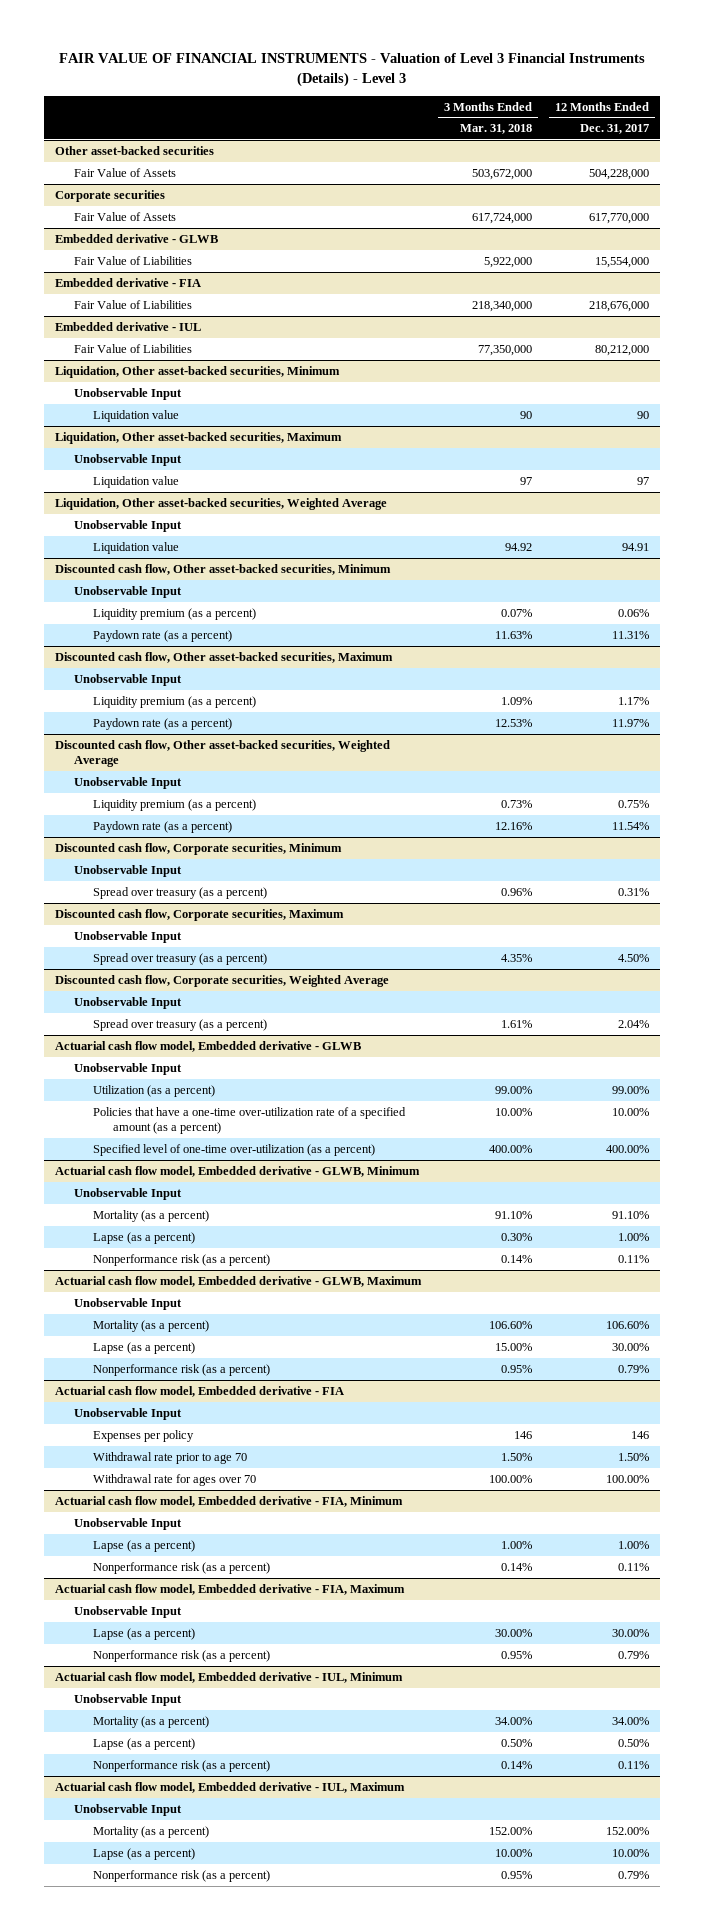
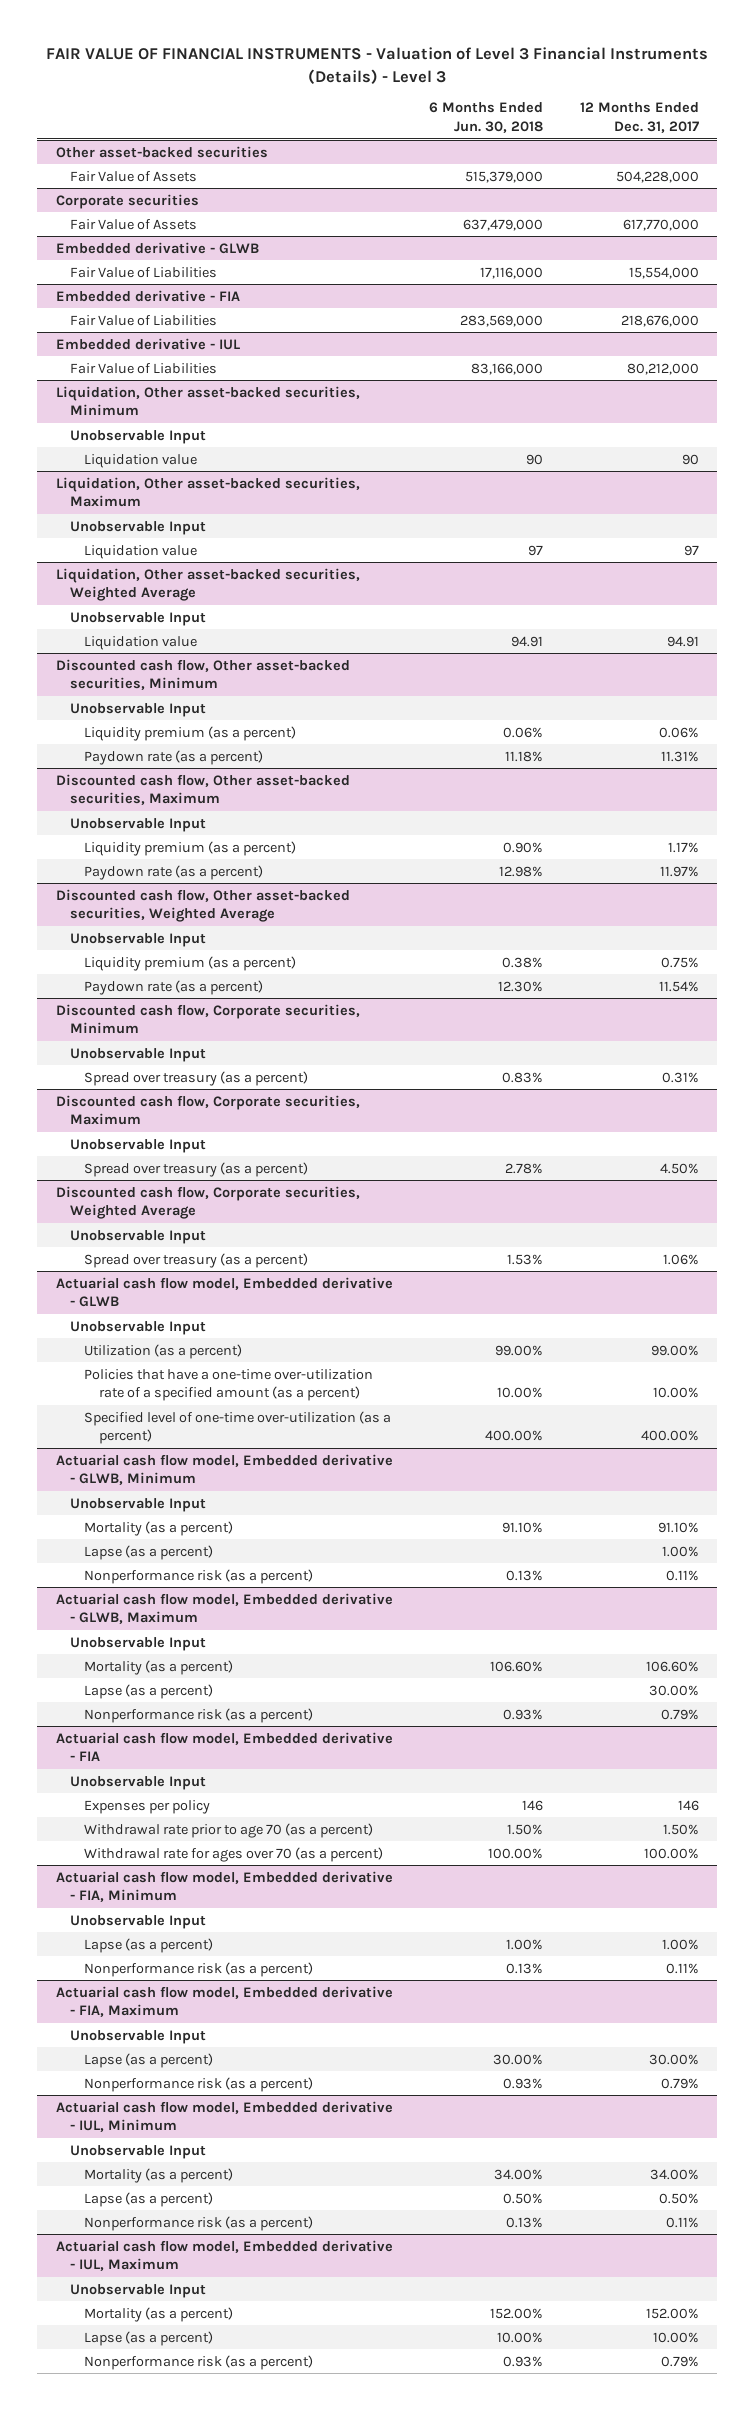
- | 3 Months Ended Mar. 31, 2018 | 12 Months Ended Dec. 31, 2017
+ | 6 Months Ended Jun. 30, 2018 | 12 Months Ended Dec. 31, 2017
@ Discounted cash flow, Corporate securities, Weighted Average
- Spread over treasury (as a percent) | 1.61% | 2.04%
+ Spread over treasury (as a percent) | 1.53% | 1.06%
@ Actuarial cash flow model, Embedded derivative - FIA
- Withdrawal rate prior to age 70 | 1.50% | 1.50%
- Withdrawal rate for ages over 70 | 100.00% | 100.00%
+ Withdrawal rate prior to age 70 (as a percent) | 1.50% | 1.50%
+ Withdrawal rate for ages over 70 (as a percent) | 100.00% | 100.00%

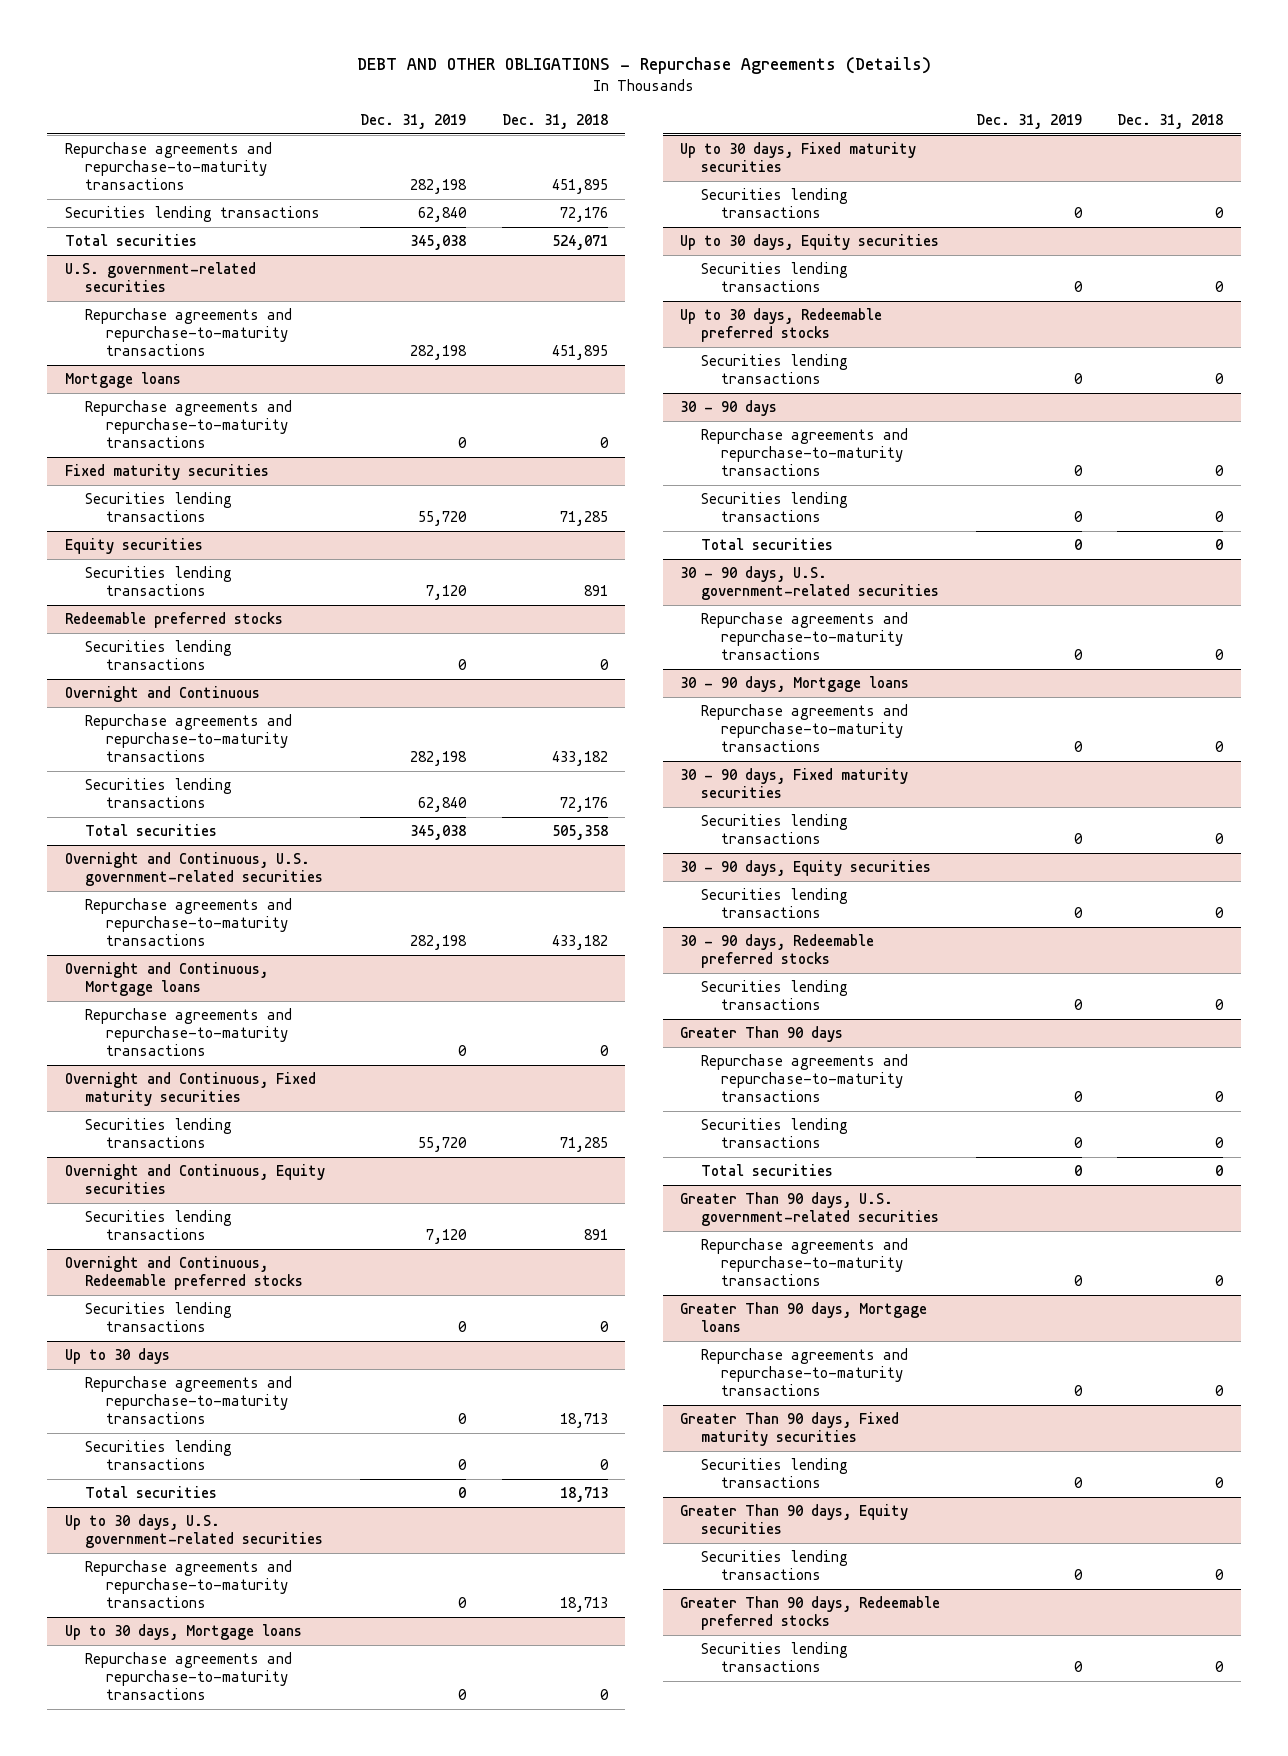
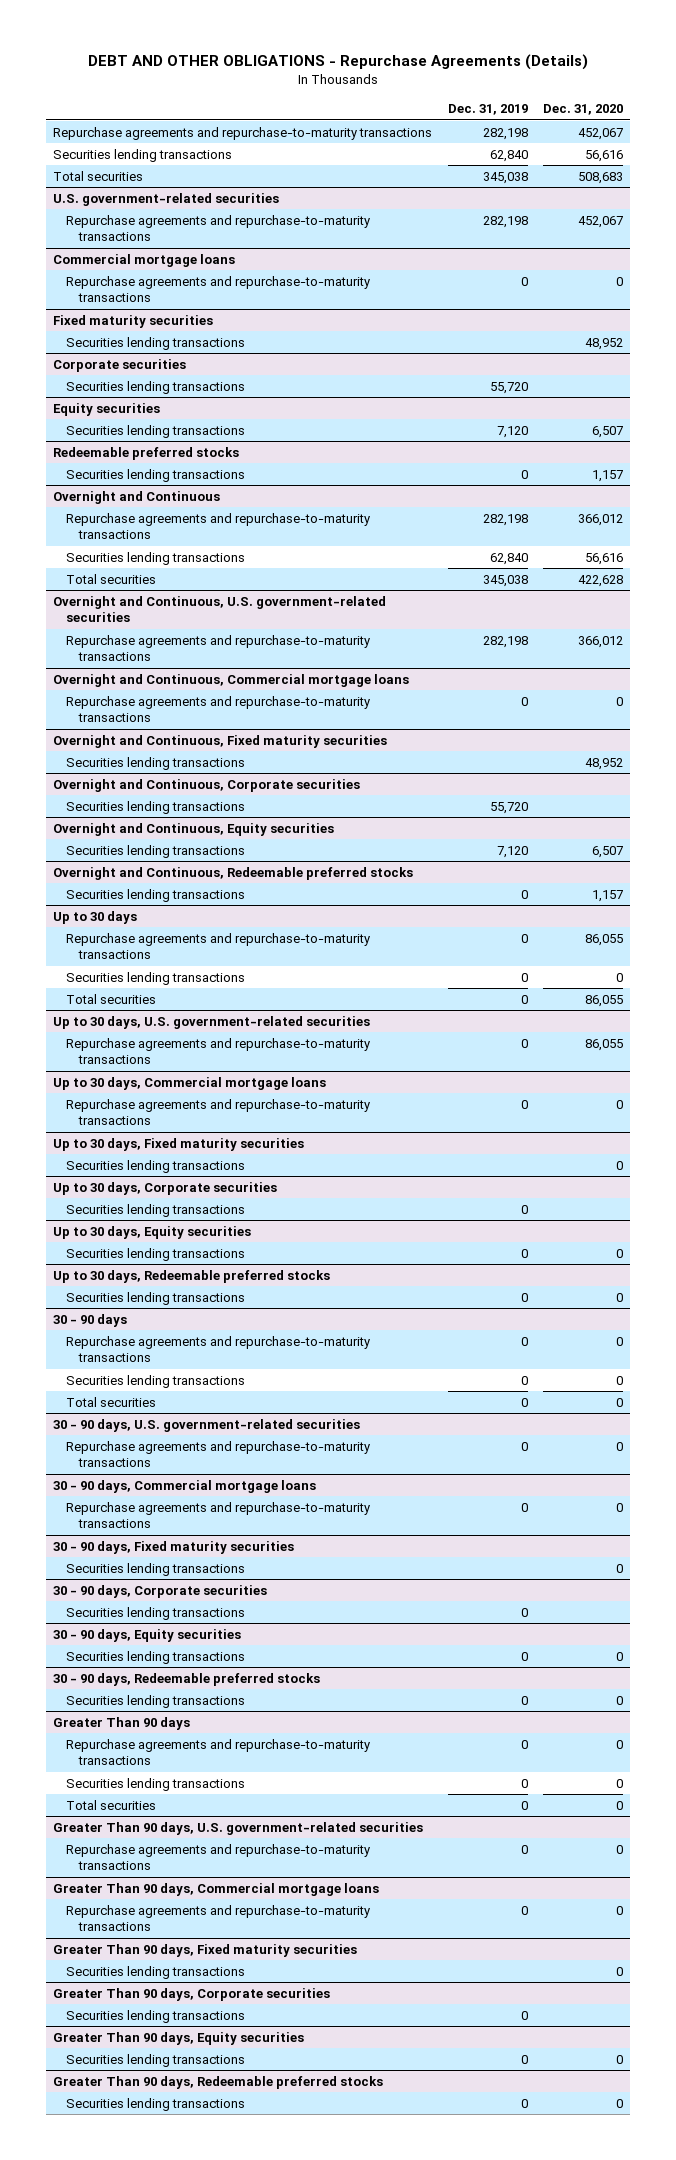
- | Dec. 31, 2019 | Dec. 31, 2018
+ | Dec. 31, 2019 | Dec. 31, 2020
- Mortgage loans
+ Commercial mortgage loans
@ Fixed maturity securities
+ Securities lending transactions | | 48,952
+ Corporate securities
- Overnight and Continuous, Mortgage loans
+ Overnight and Continuous, Commercial mortgage loans
@ Overnight and Continuous, Fixed maturity securities
+ Securities lending transactions | | 48,952
+ Overnight and Continuous, Corporate securities
- Up to 30 days, Mortgage loans
+ Up to 30 days, Commercial mortgage loans
@ Up to 30 days, Fixed maturity securities
+ Securities lending transactions | | 0
+ Up to 30 days, Corporate securities
- 30 - 90 days, Mortgage loans
+ 30 - 90 days, Commercial mortgage loans
@ 30 - 90 days, Fixed maturity securities
+ Securities lending transactions | | 0
+ 30 - 90 days, Corporate securities
- Greater Than 90 days, Mortgage loans
+ Greater Than 90 days, Commercial mortgage loans
@ Greater Than 90 days, Fixed maturity securities
+ Securities lending transactions | | 0
+ Greater Than 90 days, Corporate securities

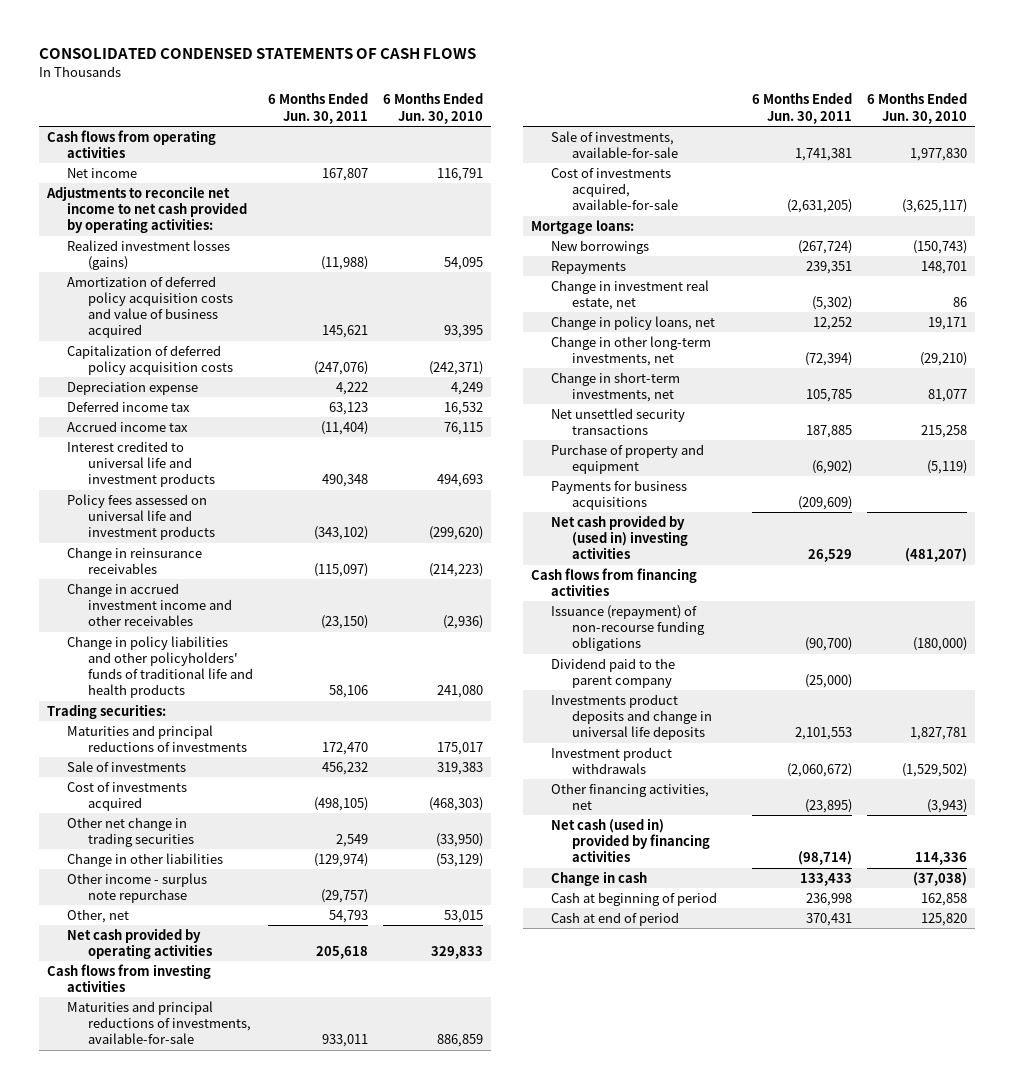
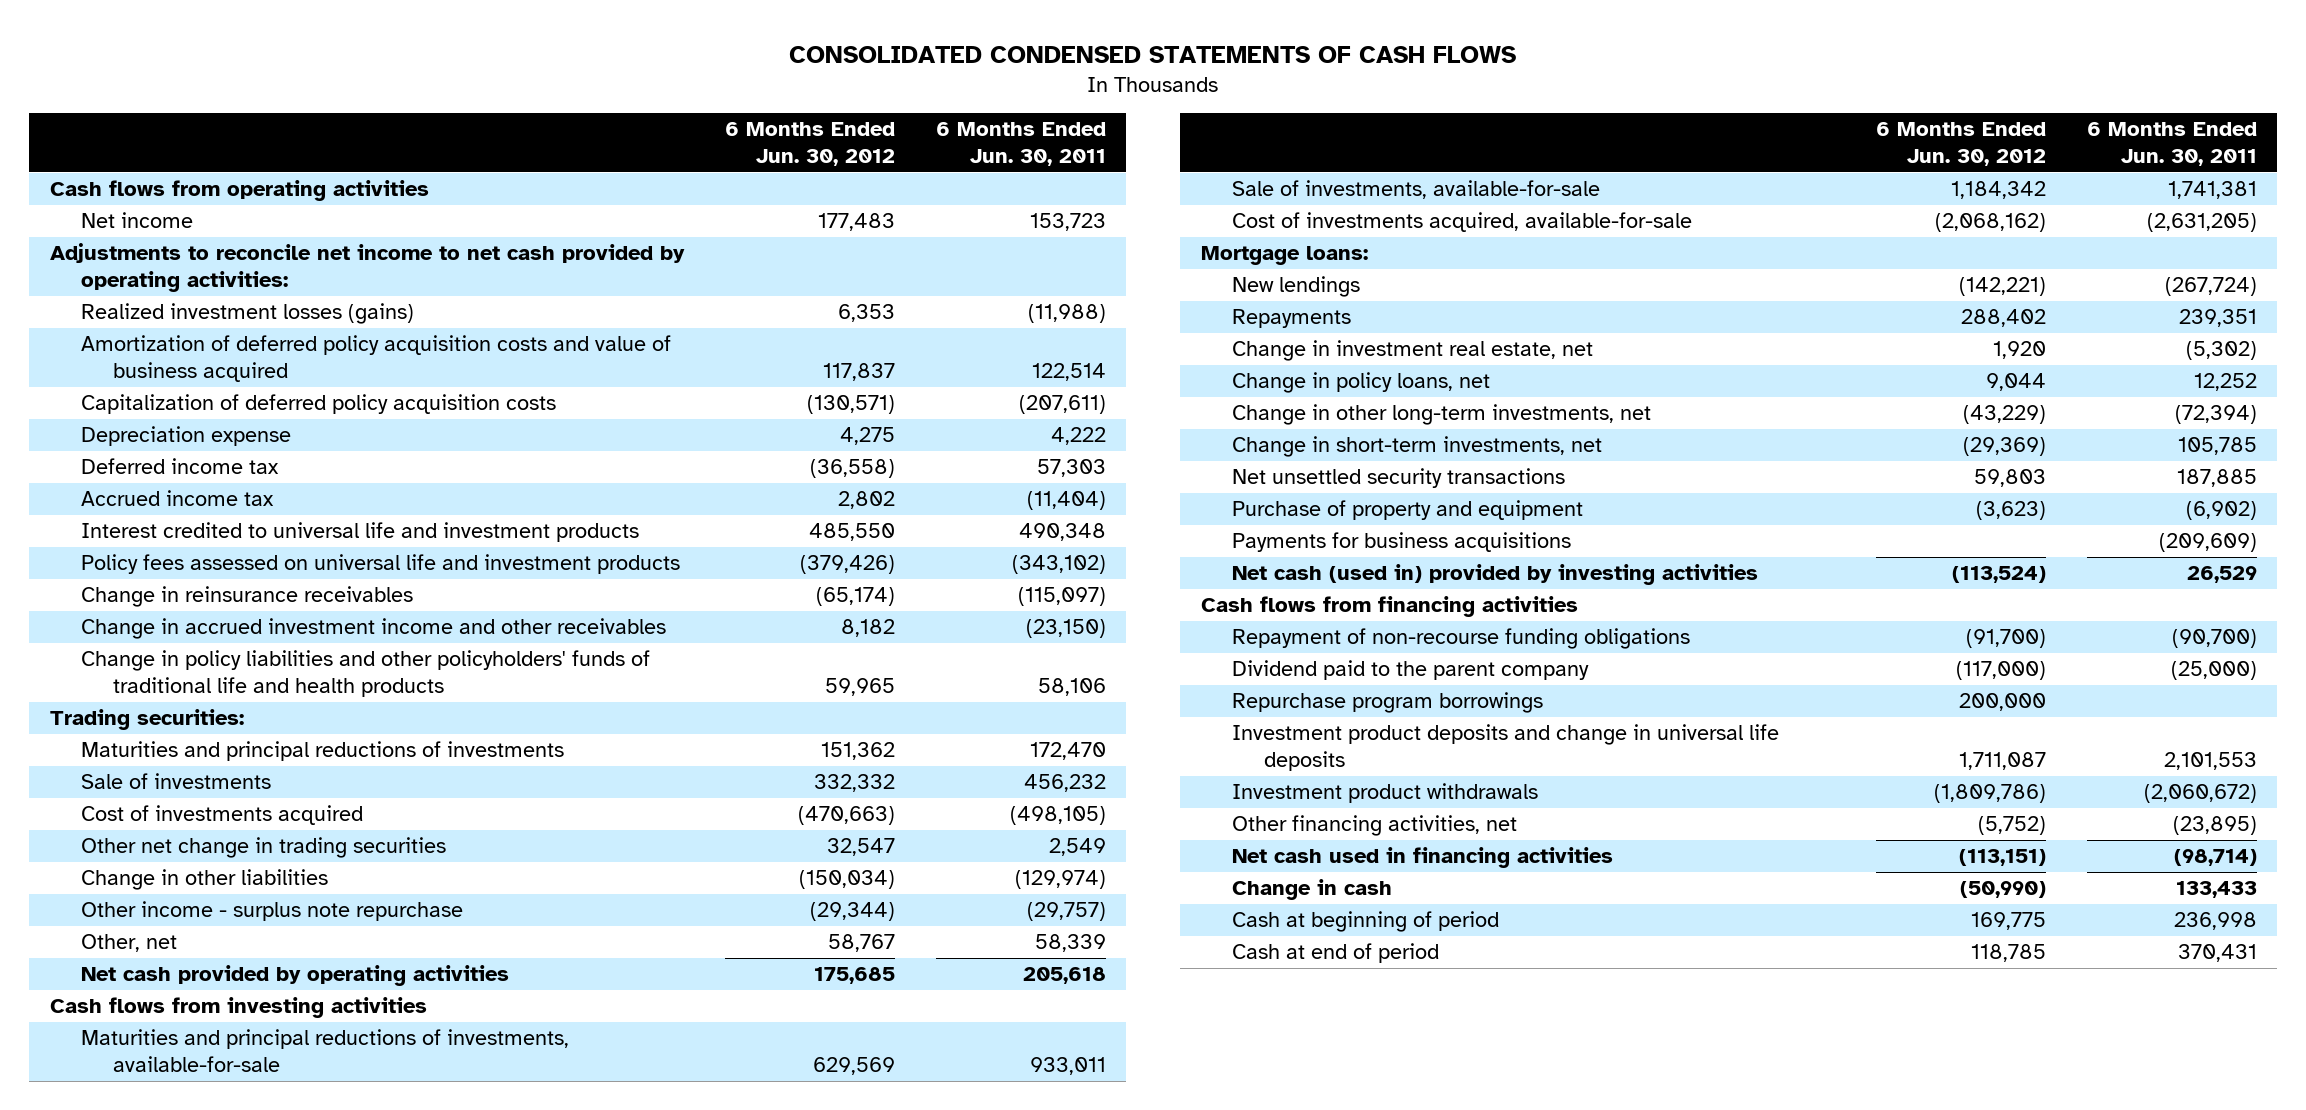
- | 6 Months Ended Jun. 30, 2011 | 6 Months Ended Jun. 30, 2010
+ | 6 Months Ended Jun. 30, 2012 | 6 Months Ended Jun. 30, 2011
- Net income | 167,807 | 116,791
+ Net income | 177,483 | 153,723
- Amortization of deferred policy acquisition costs and value of business acquired | 145,621 | 93,395
- Capitalization of deferred policy acquisition costs | (247,076) | (242,371)
+ Amortization of deferred policy acquisition costs and value of business acquired | 117,837 | 122,514
+ Capitalization of deferred policy acquisition costs | (130,571) | (207,611)
- Deferred income tax | 63,123 | 16,532
+ Deferred income tax | (36,558) | 57,303
- Other, net | 54,793 | 53,015
+ Other, net | 58,767 | 58,339
- New borrowings | (267,724) | (150,743)
+ New lendings | (142,221) | (267,724)
- Net cash provided by (used in) investing activities | 26,529 | (481,207)
+ Net cash (used in) provided by investing activities | (113,524) | 26,529
- Issuance (repayment) of non-recourse funding obligations | (90,700) | (180,000)
+ Repayment of non-recourse funding obligations | (91,700) | (90,700)
- Investments product deposits and change in universal life deposits | 2,101,553 | 1,827,781
+ Repurchase program borrowings | 200,000 |
+ Investment product deposits and change in universal life deposits | 1,711,087 | 2,101,553
- Net cash (used in) provided by financing activities | (98,714) | 114,336
+ Net cash used in financing activities | (113,151) | (98,714)

